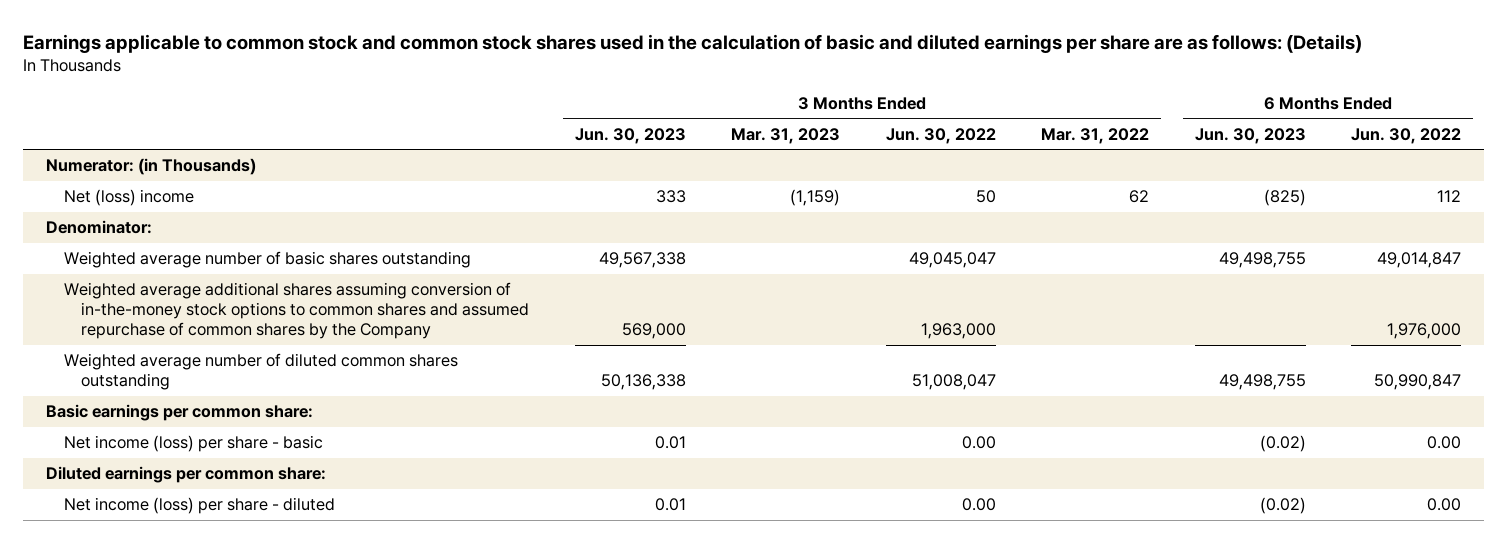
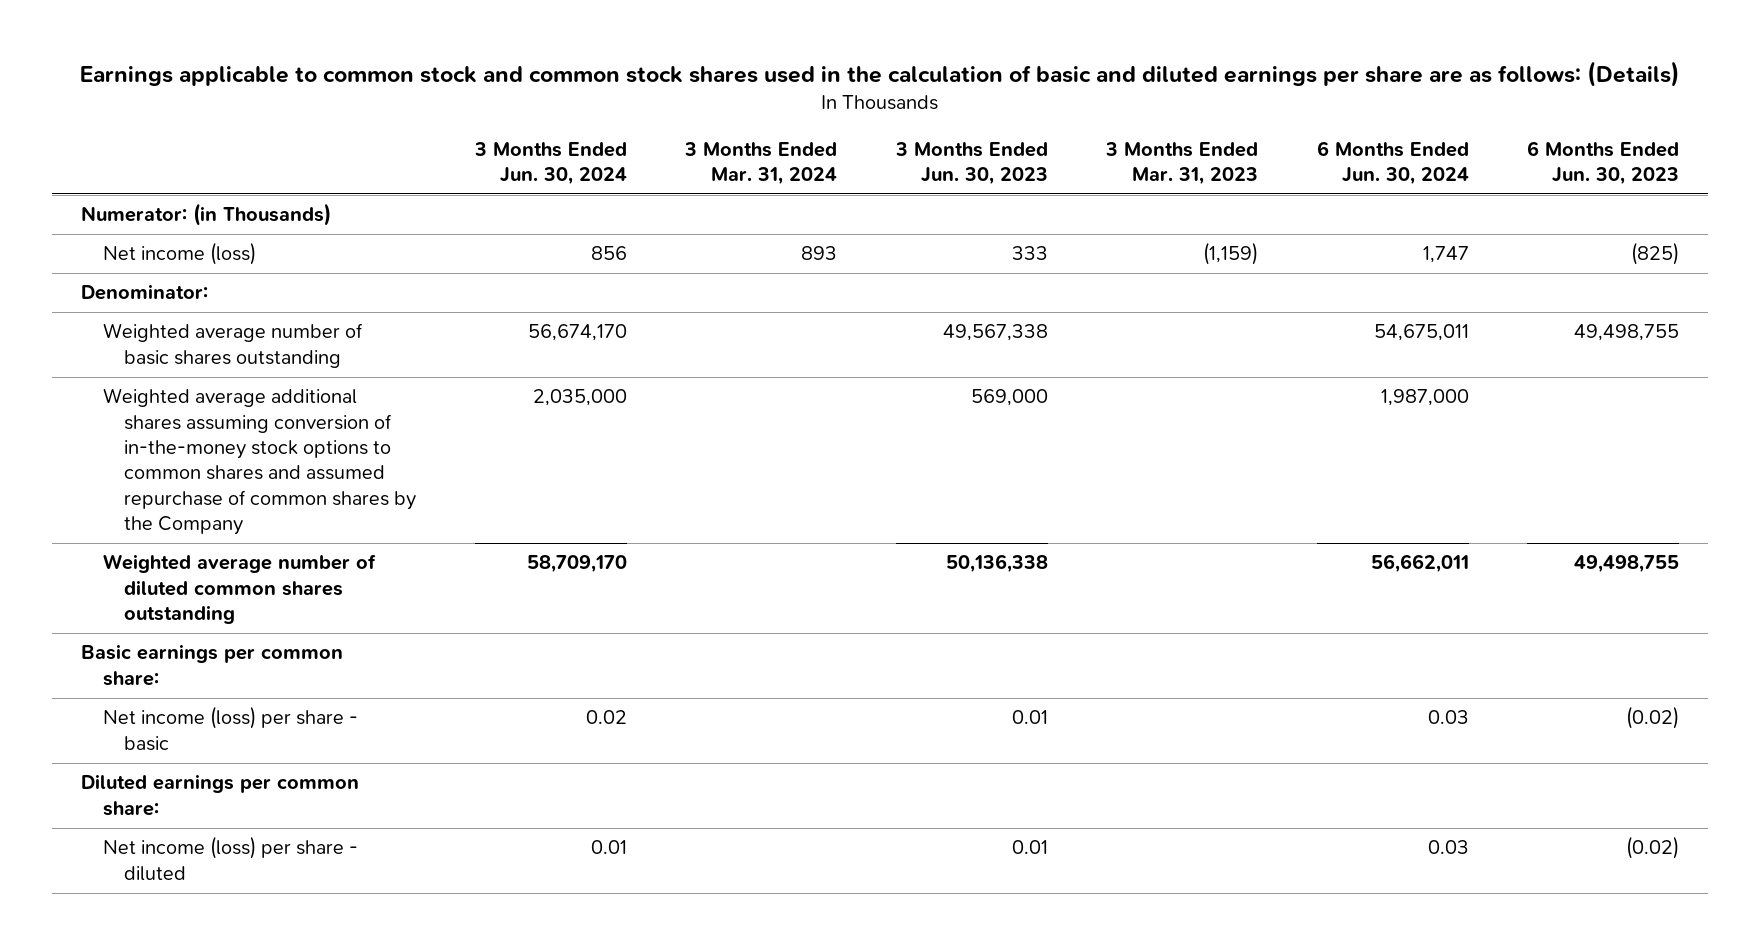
- | 3 Months Ended Jun. 30, 2023 | 3 Months Ended Mar. 31, 2023 | 3 Months Ended Jun. 30, 2022 | 3 Months Ended Mar. 31, 2022 | 6 Months Ended Jun. 30, 2023 | 6 Months Ended Jun. 30, 2022
+ | 3 Months Ended Jun. 30, 2024 | 3 Months Ended Mar. 31, 2024 | 3 Months Ended Jun. 30, 2023 | 3 Months Ended Mar. 31, 2023 | 6 Months Ended Jun. 30, 2024 | 6 Months Ended Jun. 30, 2023
- Net (loss) income | 333 | (1,159) | 50 | 62 | (825) | 112
+ Net income (loss) | 856 | 893 | 333 | (1,159) | 1,747 | (825)

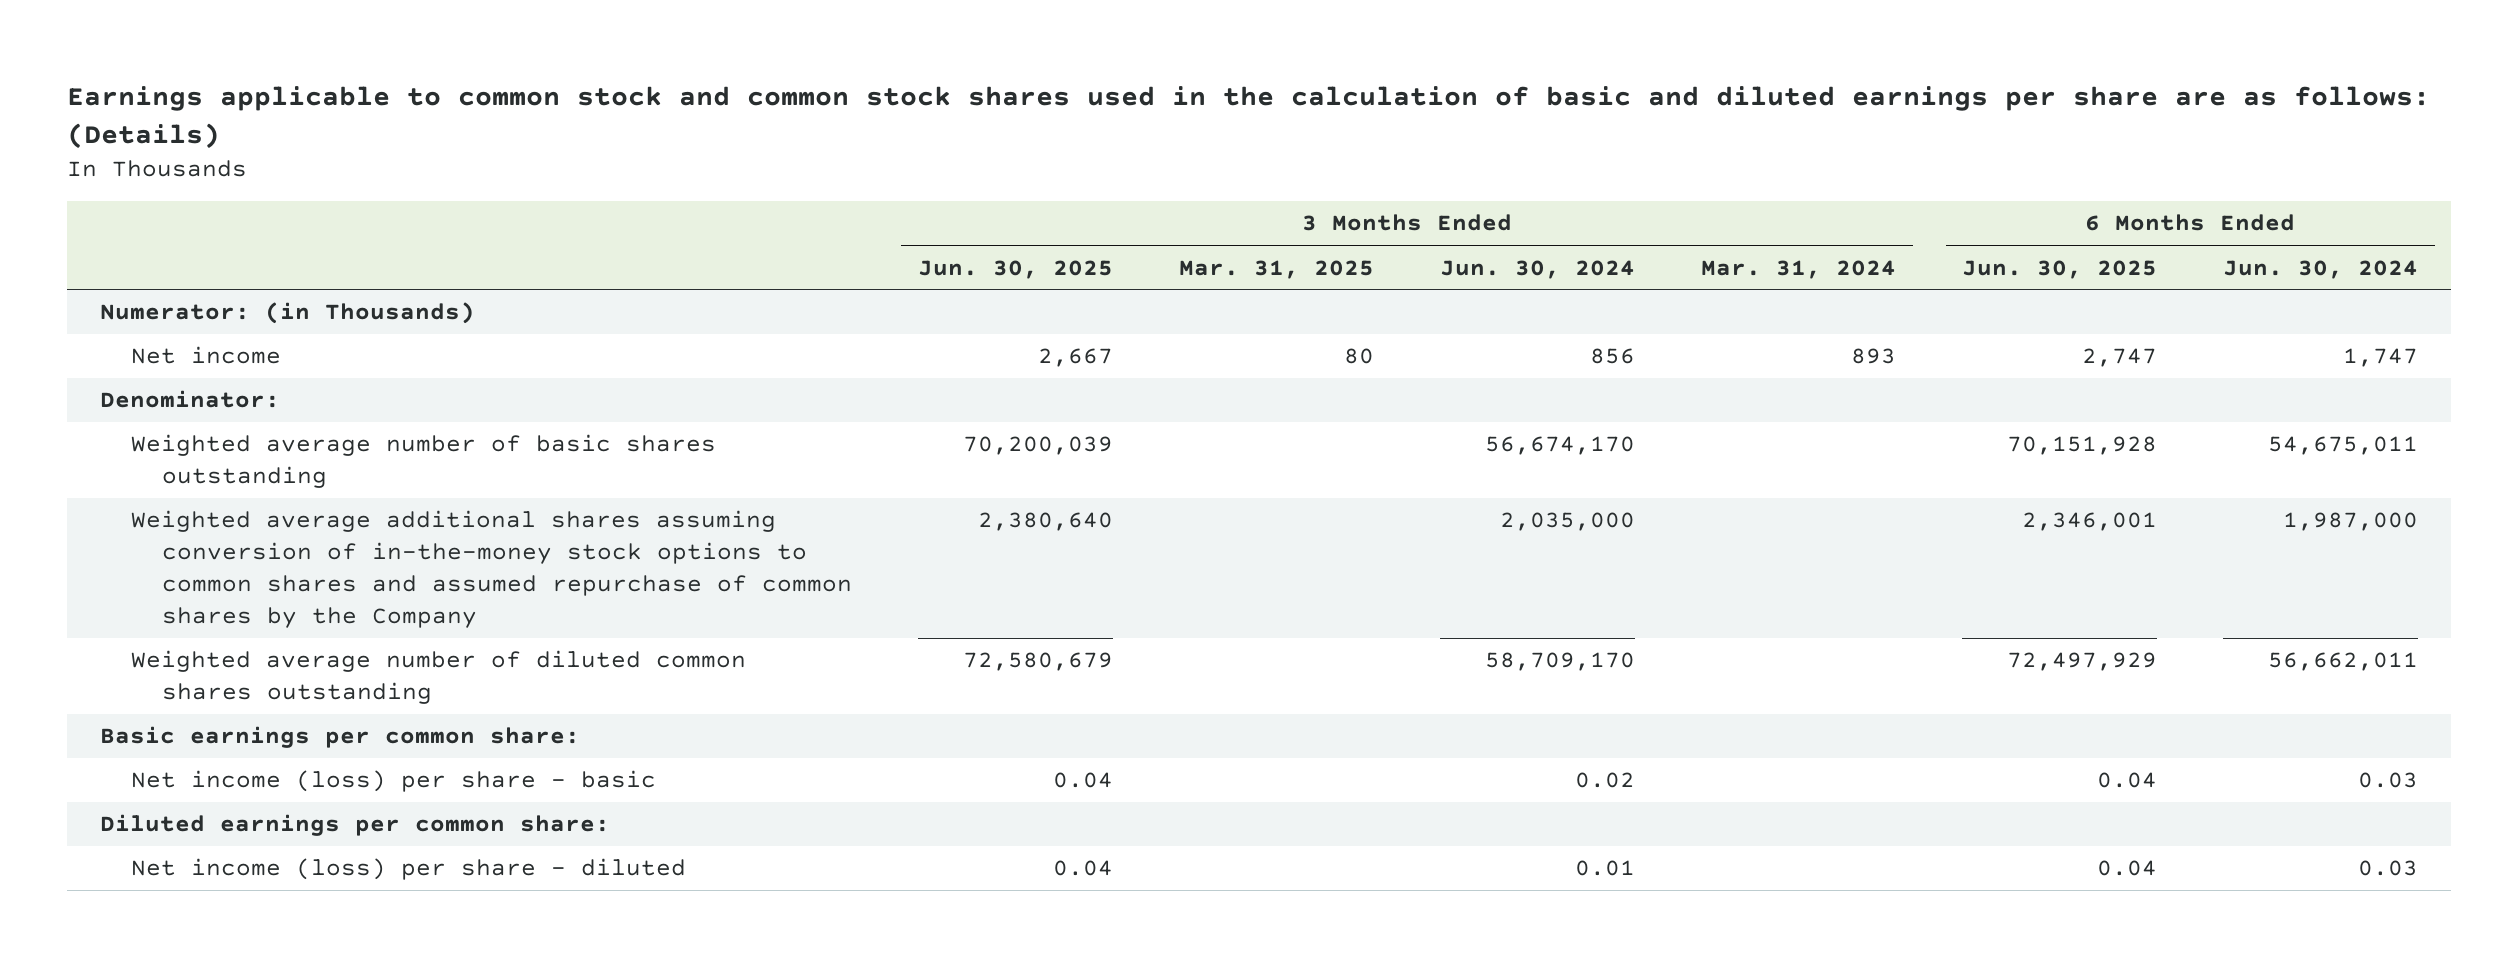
- | 3 Months Ended Jun. 30, 2024 | 3 Months Ended Mar. 31, 2024 | 3 Months Ended Jun. 30, 2023 | 3 Months Ended Mar. 31, 2023 | 6 Months Ended Jun. 30, 2024 | 6 Months Ended Jun. 30, 2023
+ | 3 Months Ended Jun. 30, 2025 | 3 Months Ended Mar. 31, 2025 | 3 Months Ended Jun. 30, 2024 | 3 Months Ended Mar. 31, 2024 | 6 Months Ended Jun. 30, 2025 | 6 Months Ended Jun. 30, 2024
- Net income (loss) | 856 | 893 | 333 | (1,159) | 1,747 | (825)
+ Net income | 2,667 | 80 | 856 | 893 | 2,747 | 1,747

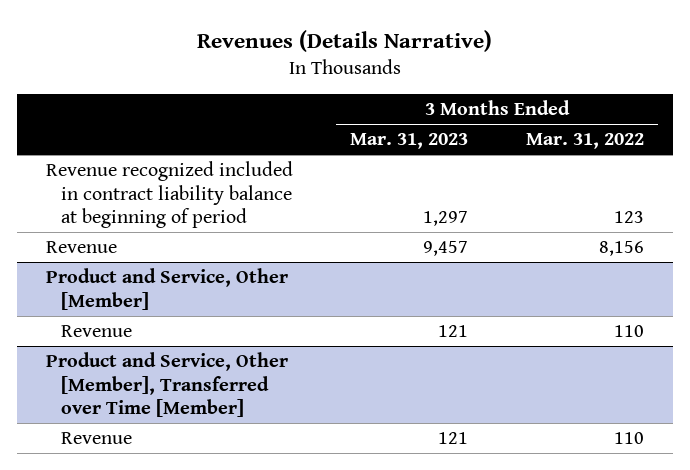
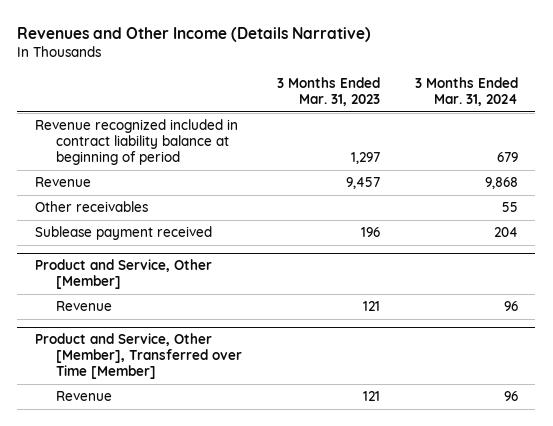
- Revenues (Details Narrative)
+ Revenues and Other Income (Details Narrative)
- | 3 Months Ended Mar. 31, 2023 | 3 Months Ended Mar. 31, 2022
+ | 3 Months Ended Mar. 31, 2023 | 3 Months Ended Mar. 31, 2024
+ Other receivables | | 55
+ Sublease payment received | 196 | 204

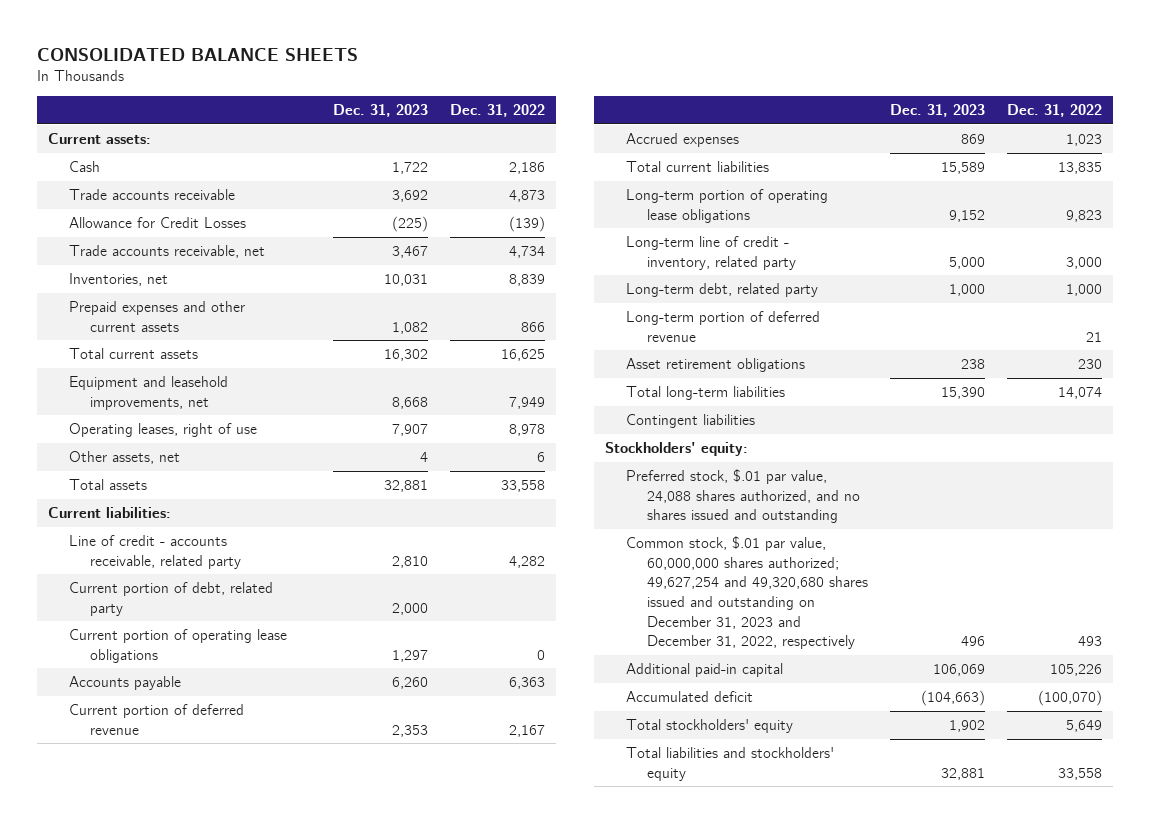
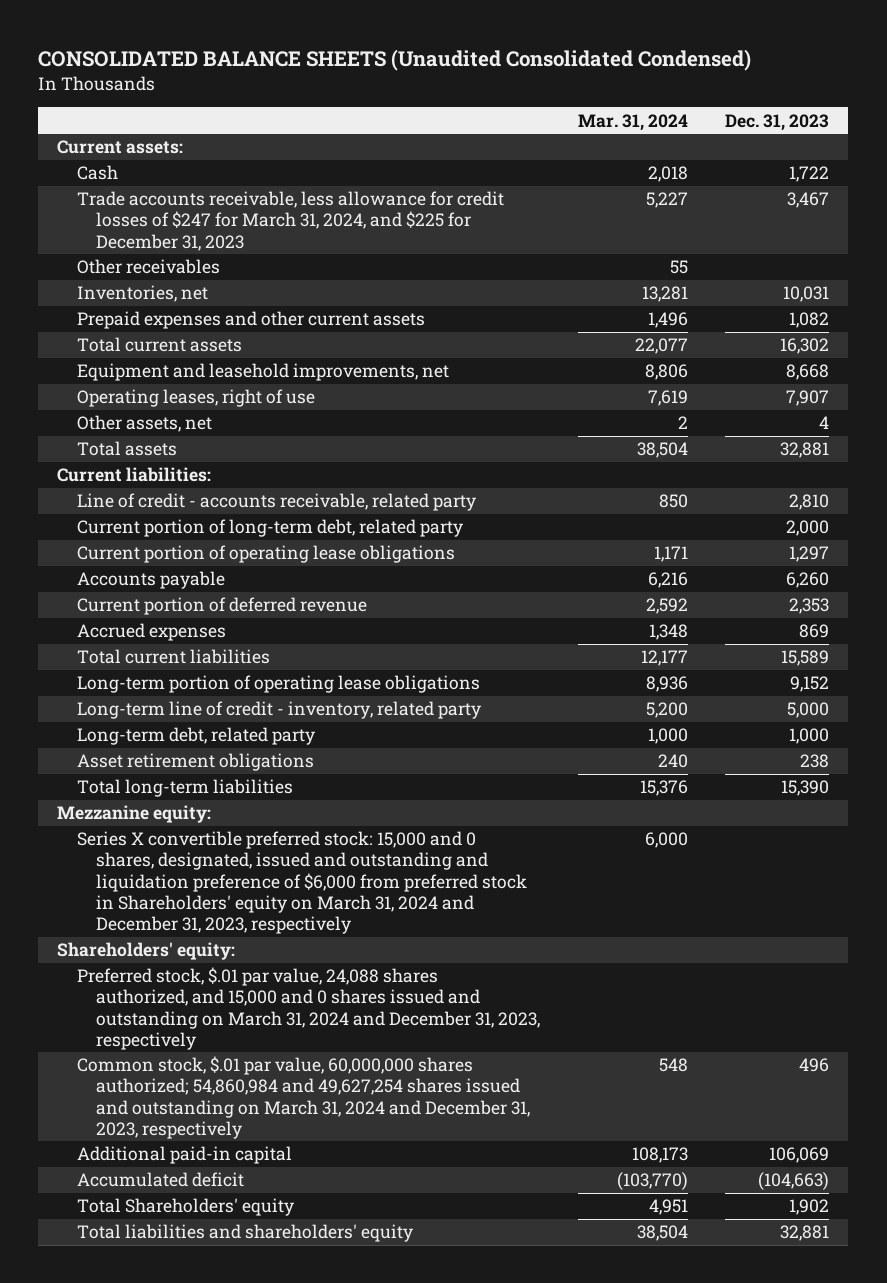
- CONSOLIDATED BALANCE SHEETS
+ CONSOLIDATED BALANCE SHEETS (Unaudited Consolidated Condensed)
- | Dec. 31, 2023 | Dec. 31, 2022
+ | Mar. 31, 2024 | Dec. 31, 2023
- Trade accounts receivable | 3,692 | 4,873
- Allowance for Credit Losses | (225) | (139)
- Trade accounts receivable, net | 3,467 | 4,734
+ Trade accounts receivable, less allowance for credit losses of $247 for March 31, 2024, and $225 for December 31, 2023 | 5,227 | 3,467
+ Other receivables | 55 |
- Current portion of debt, related party | 2,000 |
+ Current portion of long-term debt, related party | | 2,000
- Long-term portion of deferred revenue | | 21
- Contingent liabilities
- Stockholders' equity:
- Preferred stock, $.01 par value, 24,088 shares authorized, and no shares issued and outstanding
- Common stock, $.01 par value, 60,000,000 shares authorized; 49,627,254 and 49,320,680 shares issued and outstanding on December 31, 2023 and December 31, 2022, respectively | 496 | 493
+ Mezzanine equity:
+ Series X convertible preferred stock: 15,000 and 0 shares, designated, issued and outstanding and liquidation preference of $6,000 from preferred stock in Shareholders' equity on March 31, 2024 and December 31, 2023, respectively | 6,000 |
+ Shareholders' equity:
+ Preferred stock, $.01 par value, 24,088 shares authorized, and 15,000 and 0 shares issued and outstanding on March 31, 2024 and December 31, 2023, respectively
+ Common stock, $.01 par value, 60,000,000 shares authorized; 54,860,984 and 49,627,254 shares issued and outstanding on March 31, 2024 and December 31, 2023, respectively | 548 | 496
- Total stockholders' equity | 1,902 | 5,649
- Total liabilities and stockholders' equity | 32,881 | 33,558
+ Total Shareholders' equity | 4,951 | 1,902
+ Total liabilities and shareholders' equity | 38,504 | 32,881

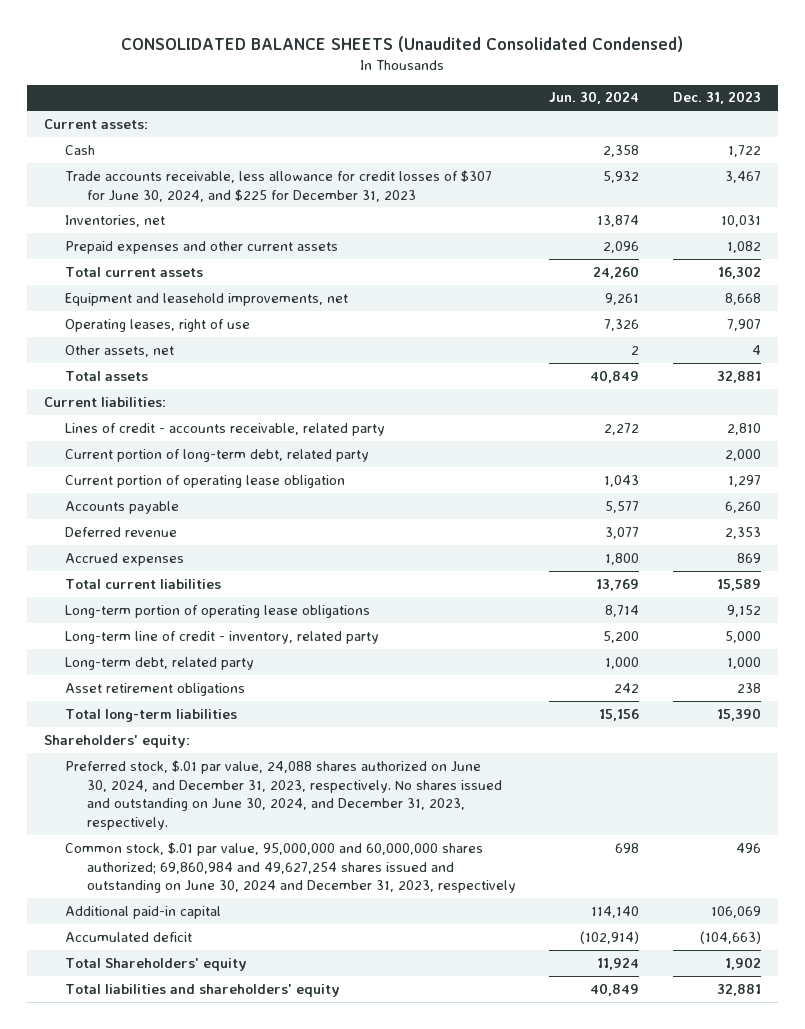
- | Mar. 31, 2024 | Dec. 31, 2023
+ | Jun. 30, 2024 | Dec. 31, 2023
- Trade accounts receivable, less allowance for credit losses of $247 for March 31, 2024, and $225 for December 31, 2023 | 5,227 | 3,467
- Other receivables | 55 |
+ Trade accounts receivable, less allowance for credit losses of $307 for June 30, 2024, and $225 for December 31, 2023 | 5,932 | 3,467
- Line of credit - accounts receivable, related party | 850 | 2,810
+ Lines of credit - accounts receivable, related party | 2,272 | 2,810
- Current portion of operating lease obligations | 1,171 | 1,297
+ Current portion of operating lease obligation | 1,043 | 1,297
- Current portion of deferred revenue | 2,592 | 2,353
+ Deferred revenue | 3,077 | 2,353
- Mezzanine equity:
- Series X convertible preferred stock: 15,000 and 0 shares, designated, issued and outstanding and liquidation preference of $6,000 from preferred stock in Shareholders' equity on March 31, 2024 and December 31, 2023, respectively | 6,000 |
- Preferred stock, $.01 par value, 24,088 shares authorized, and 15,000 and 0 shares issued and outstanding on March 31, 2024 and December 31, 2023, respectively
- Common stock, $.01 par value, 60,000,000 shares authorized; 54,860,984 and 49,627,254 shares issued and outstanding on March 31, 2024 and December 31, 2023, respectively | 548 | 496
+ Preferred stock, $.01 par value, 24,088 shares authorized on June 30, 2024, and December 31, 2023, respectively. No shares issued and outstanding on June 30, 2024, and December 31, 2023, respectively.
+ Common stock, $.01 par value, 95,000,000 and 60,000,000 shares authorized; 69,860,984 and 49,627,254 shares issued and outstanding on June 30, 2024 and December 31, 2023, respectively | 698 | 496

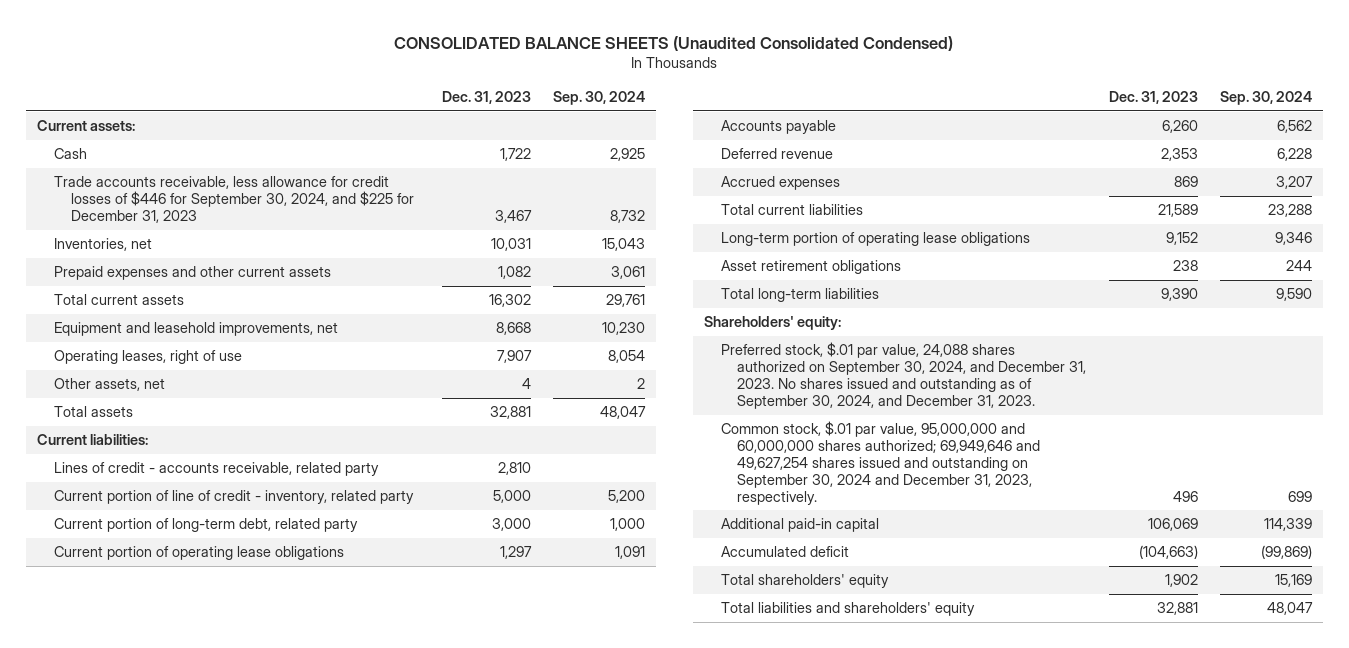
- | Jun. 30, 2024 | Dec. 31, 2023
+ | Dec. 31, 2023 | Sep. 30, 2024
- Trade accounts receivable, less allowance for credit losses of $307 for June 30, 2024, and $225 for December 31, 2023 | 5,932 | 3,467
+ Trade accounts receivable, less allowance for credit losses of $446 for September 30, 2024, and $225 for December 31, 2023 | 3,467 | 8,732
- Current portion of long-term debt, related party | | 2,000
- Current portion of operating lease obligation | 1,043 | 1,297
+ Current portion of line of credit - inventory, related party | 5,000 | 5,200
+ Current portion of long-term debt, related party | 3,000 | 1,000
+ Current portion of operating lease obligations | 1,297 | 1,091
- Total current liabilities | 13,769 | 15,589
+ Total current liabilities | 21,589 | 23,288
- Long-term line of credit - inventory, related party | 5,200 | 5,000
- Long-term debt, related party | 1,000 | 1,000
- Total long-term liabilities | 15,156 | 15,390
+ Total long-term liabilities | 9,390 | 9,590
- Preferred stock, $.01 par value, 24,088 shares authorized on June 30, 2024, and December 31, 2023, respectively. No shares issued and outstanding on June 30, 2024, and December 31, 2023, respectively.
- Common stock, $.01 par value, 95,000,000 and 60,000,000 shares authorized; 69,860,984 and 49,627,254 shares issued and outstanding on June 30, 2024 and December 31, 2023, respectively | 698 | 496
+ Preferred stock, $.01 par value, 24,088 shares authorized on September 30, 2024, and December 31, 2023. No shares issued and outstanding as of September 30, 2024, and December 31, 2023.
+ Common stock, $.01 par value, 95,000,000 and 60,000,000 shares authorized; 69,949,646 and 49,627,254 shares issued and outstanding on September 30, 2024 and December 31, 2023, respectively. | 496 | 699
- Total Shareholders' equity | 11,924 | 1,902
+ Total shareholders' equity | 1,902 | 15,169

